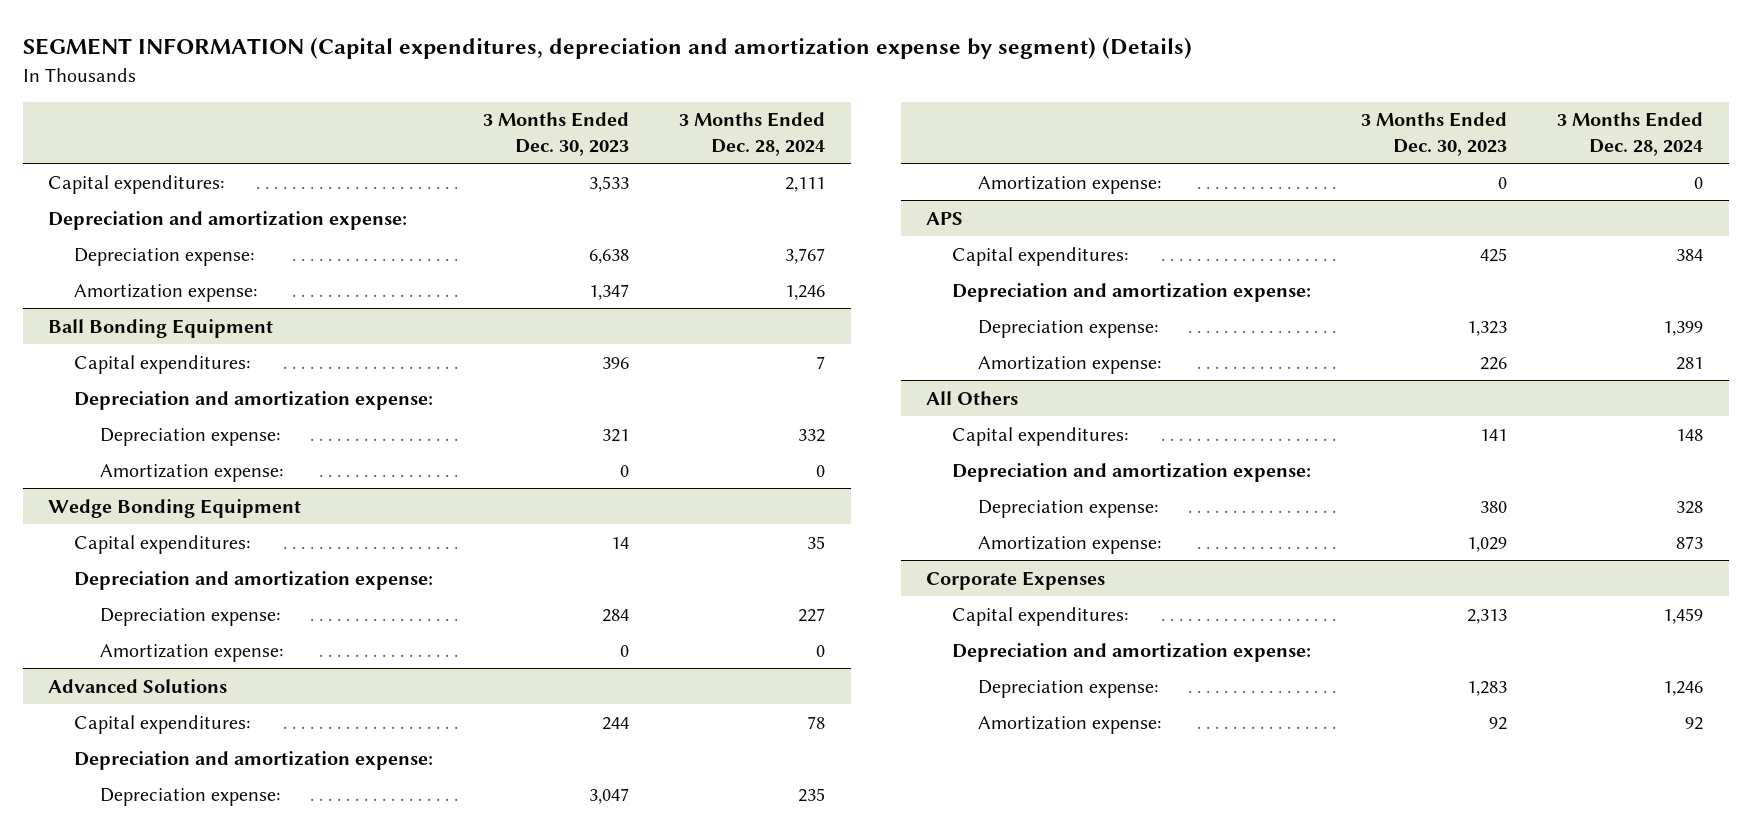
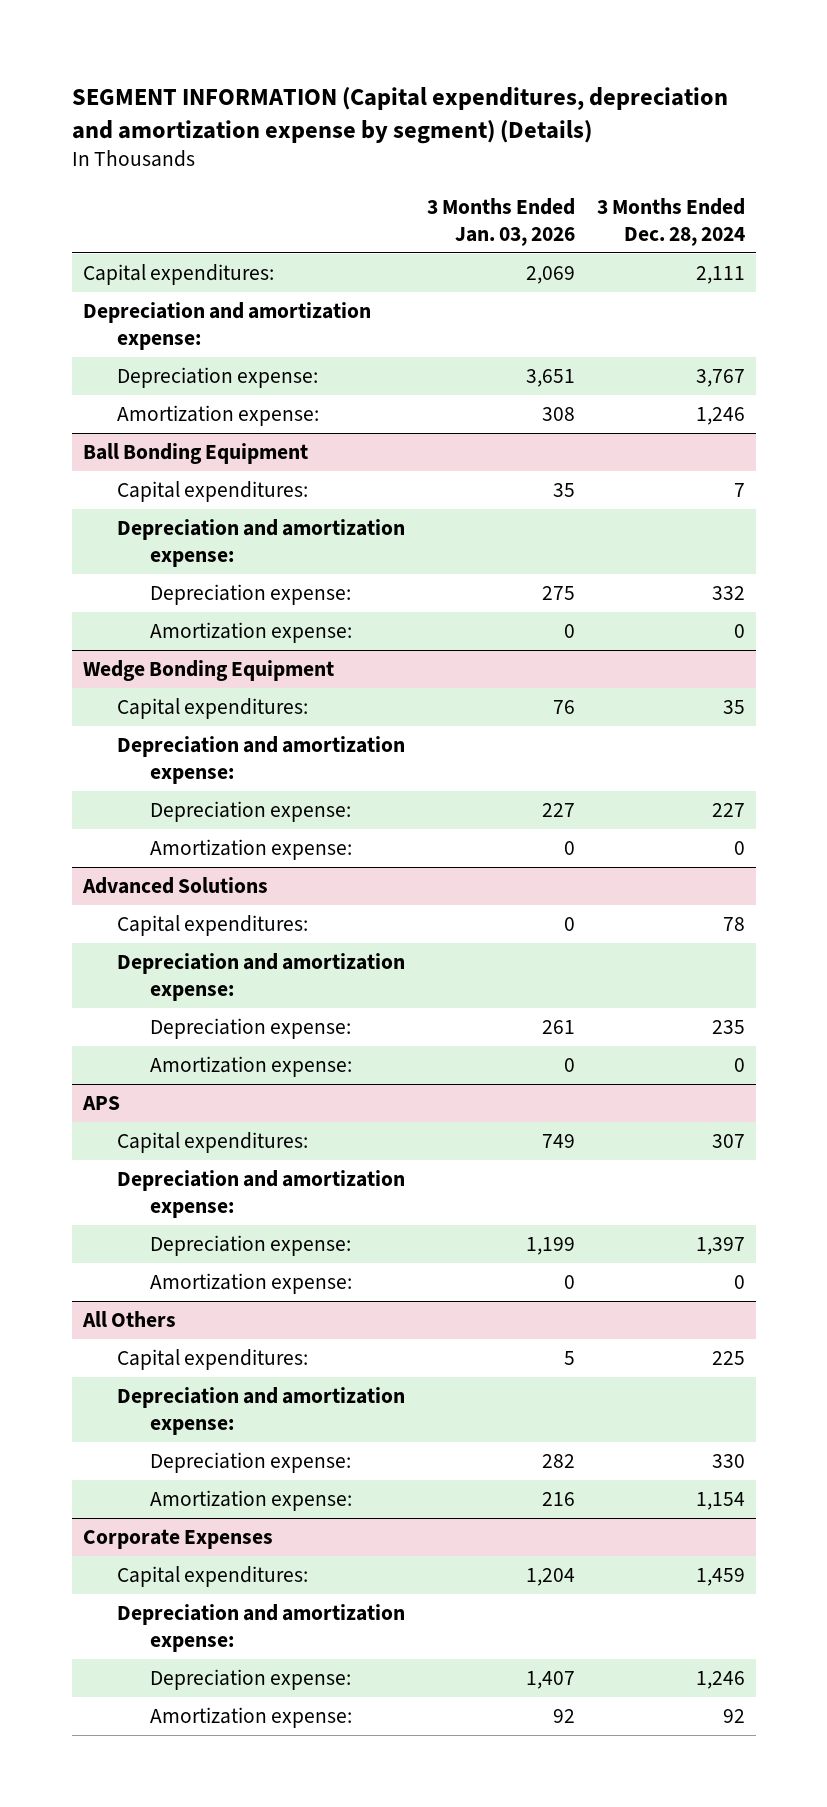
- | 3 Months Ended Dec. 30, 2023 | 3 Months Ended Dec. 28, 2024
+ | 3 Months Ended Jan. 03, 2026 | 3 Months Ended Dec. 28, 2024
@ APS
- Capital expenditures: | 425 | 384
+ Capital expenditures: | 749 | 307
- Depreciation expense: | 1,323 | 1,399
- Amortization expense: | 226 | 281
+ Depreciation expense: | 1,199 | 1,397
+ Amortization expense: | 0 | 0
@ All Others
- Capital expenditures: | 141 | 148
+ Capital expenditures: | 5 | 225
- Depreciation expense: | 380 | 328
- Amortization expense: | 1,029 | 873
+ Depreciation expense: | 282 | 330
+ Amortization expense: | 216 | 1,154

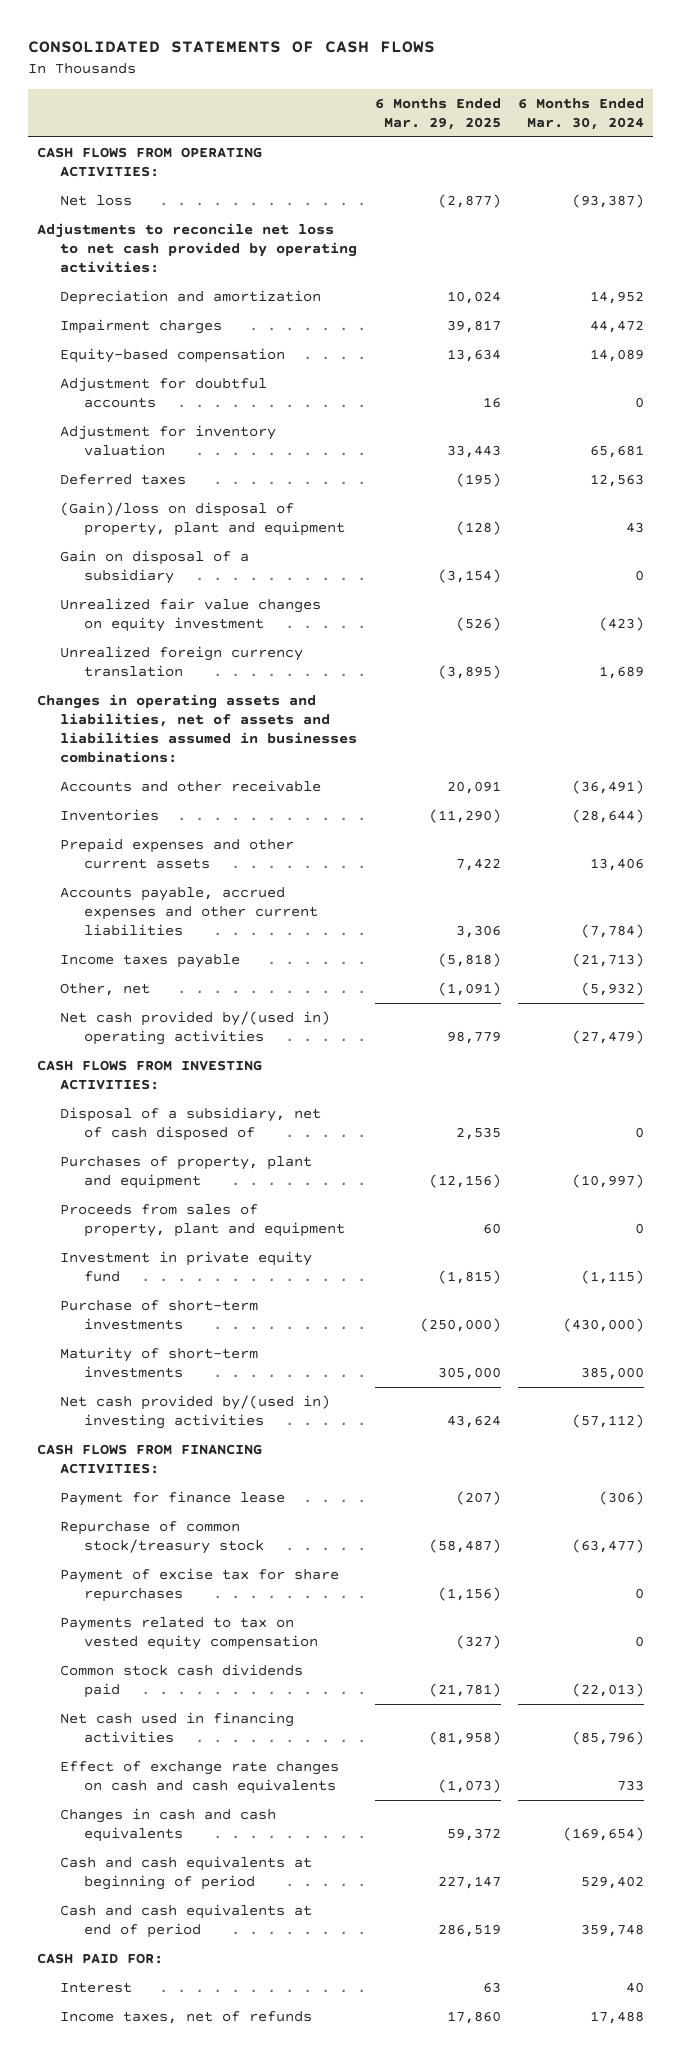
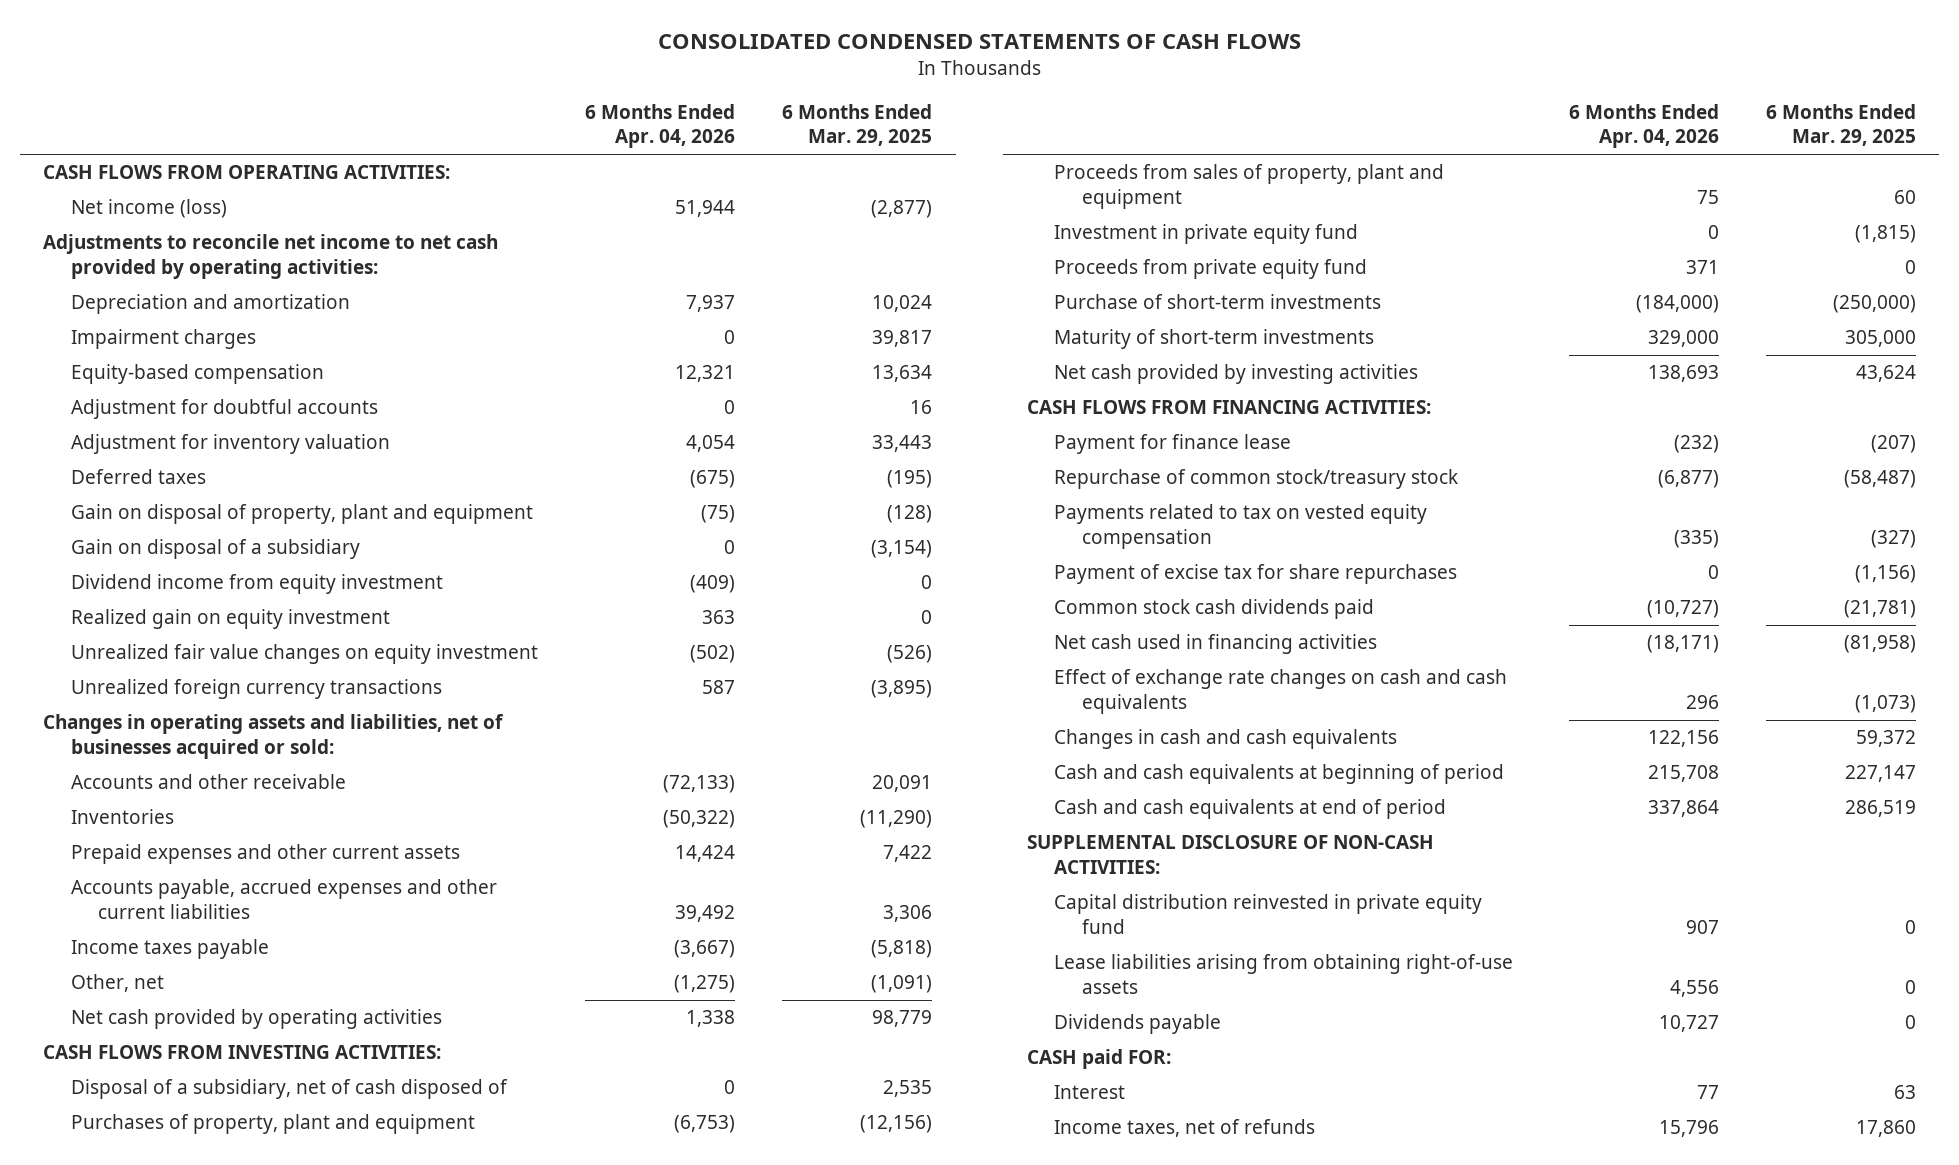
- CONSOLIDATED STATEMENTS OF CASH FLOWS
+ CONSOLIDATED CONDENSED STATEMENTS OF CASH FLOWS
- | 6 Months Ended Mar. 29, 2025 | 6 Months Ended Mar. 30, 2024
+ | 6 Months Ended Apr. 04, 2026 | 6 Months Ended Mar. 29, 2025
- Net loss | (2,877) | (93,387)
- Adjustments to reconcile net loss to net cash provided by operating activities:
+ Net income (loss) | 51,944 | (2,877)
+ Adjustments to reconcile net income to net cash provided by operating activities:
- (Gain)/loss on disposal of property, plant and equipment | (128) | 43
+ Gain on disposal of property, plant and equipment | (75) | (128)
+ Dividend income from equity investment | (409) | 0
+ Realized gain on equity investment | 363 | 0
- Unrealized foreign currency translation | (3,895) | 1,689
- Changes in operating assets and liabilities, net of assets and liabilities assumed in businesses combinations:
+ Unrealized foreign currency transactions | 587 | (3,895)
+ Changes in operating assets and liabilities, net of businesses acquired or sold:
- Net cash provided by/(used in) operating activities | 98,779 | (27,479)
+ Net cash provided by operating activities | 1,338 | 98,779
+ Proceeds from private equity fund | 371 | 0
- Net cash provided by/(used in) investing activities | 43,624 | (57,112)
+ Net cash provided by investing activities | 138,693 | 43,624
moved down: Payment of excise tax for share repurchases | 0 | (1,156)
- CASH PAID FOR:
+ SUPPLEMENTAL DISCLOSURE OF NON-CASH ACTIVITIES:
+ Capital distribution reinvested in private equity fund | 907 | 0
+ Lease liabilities arising from obtaining right-of-use assets | 4,556 | 0
+ Dividends payable | 10,727 | 0
+ CASH paid FOR:

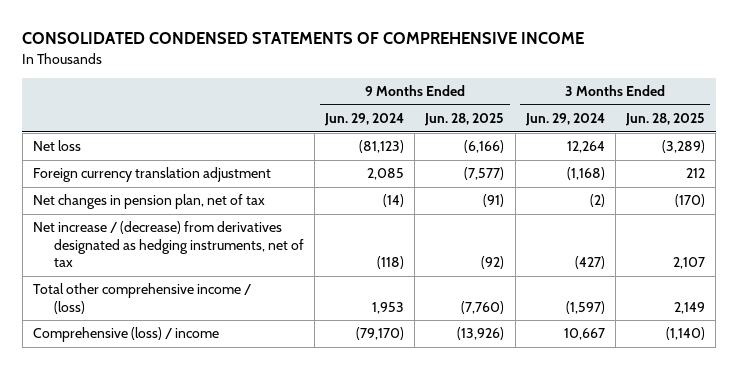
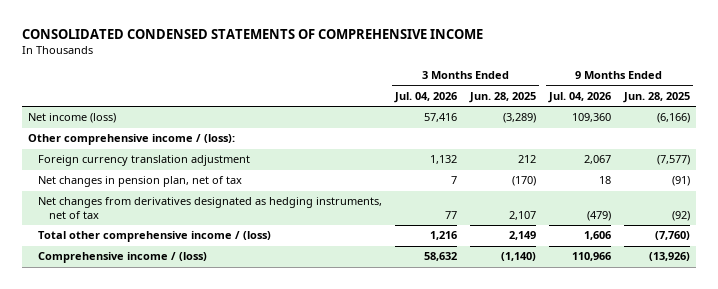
- | 9 Months Ended Jun. 29, 2024 | 9 Months Ended Jun. 28, 2025 | 3 Months Ended Jun. 29, 2024 | 3 Months Ended Jun. 28, 2025
+ | 3 Months Ended Jul. 04, 2026 | 3 Months Ended Jun. 28, 2025 | 9 Months Ended Jul. 04, 2026 | 9 Months Ended Jun. 28, 2025
- Net loss | (81,123) | (6,166) | 12,264 | (3,289)
+ Net income (loss) | 57,416 | (3,289) | 109,360 | (6,166)
+ Other comprehensive income / (loss):
- Net increase / (decrease) from derivatives designated as hedging instruments, net of tax | (118) | (92) | (427) | 2,107
+ Net changes from derivatives designated as hedging instruments, net of tax | 77 | 2,107 | (479) | (92)
- Comprehensive (loss) / income | (79,170) | (13,926) | 10,667 | (1,140)
+ Comprehensive income / (loss) | 58,632 | (1,140) | 110,966 | (13,926)

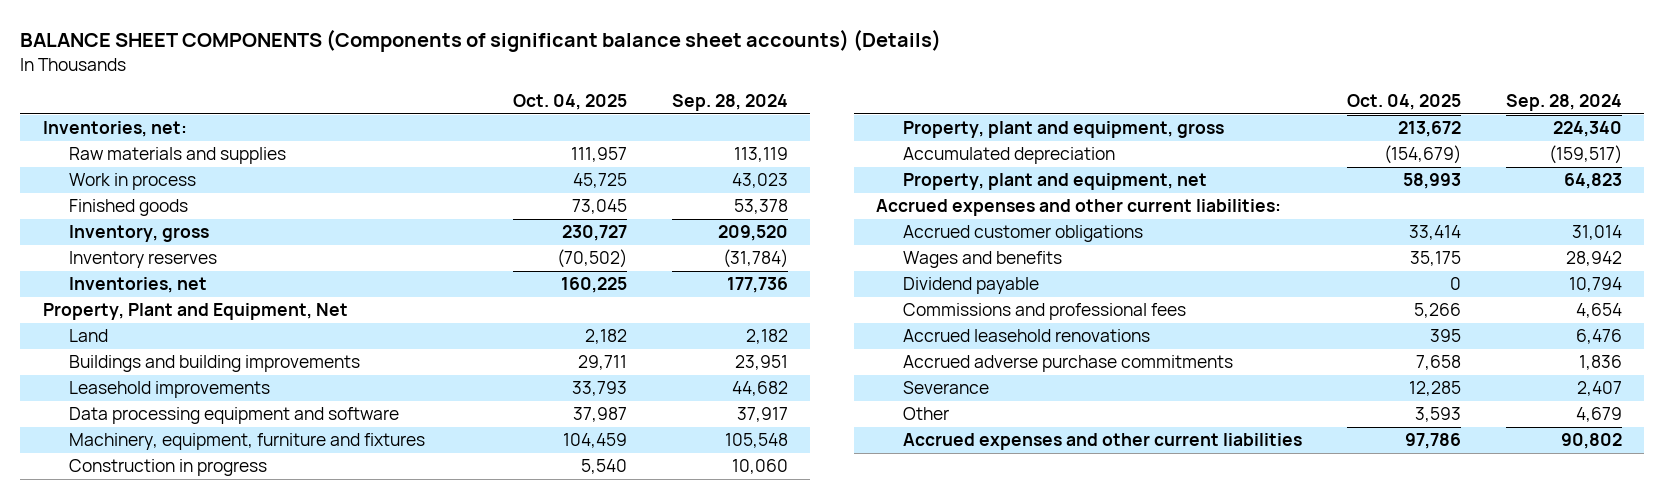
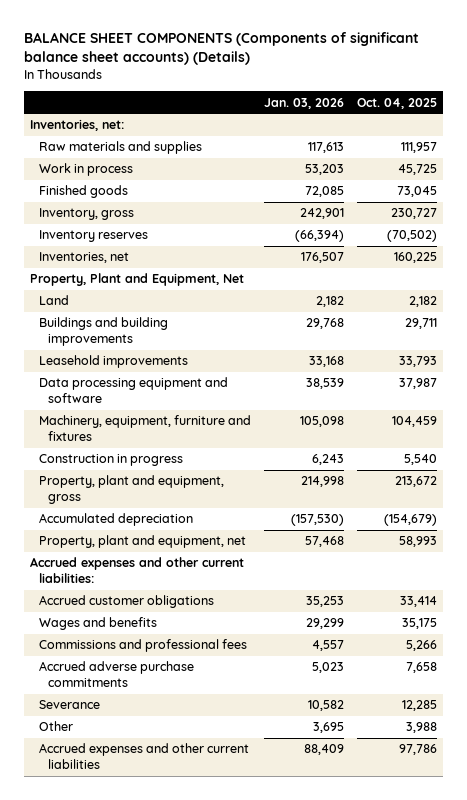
- | Oct. 04, 2025 | Sep. 28, 2024
+ | Jan. 03, 2026 | Oct. 04, 2025
- Dividend payable | 0 | 10,794
- Accrued leasehold renovations | 395 | 6,476
- Other | 3,593 | 4,679
+ Other | 3,695 | 3,988

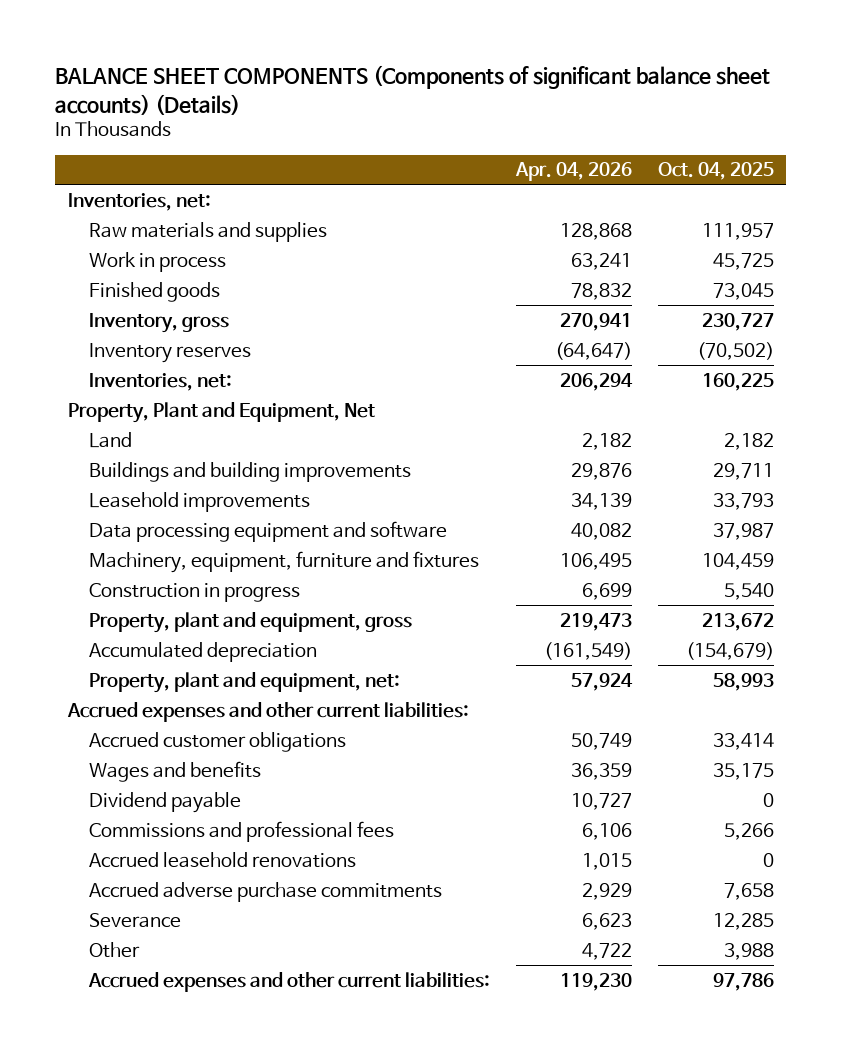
- | Jan. 03, 2026 | Oct. 04, 2025
+ | Apr. 04, 2026 | Oct. 04, 2025
- Inventories, net | 176,507 | 160,225
+ Inventories, net: | 206,294 | 160,225
- Property, plant and equipment, net | 57,468 | 58,993
+ Property, plant and equipment, net: | 57,924 | 58,993
+ Dividend payable | 10,727 | 0
+ Accrued leasehold renovations | 1,015 | 0
- Accrued expenses and other current liabilities | 88,409 | 97,786
+ Accrued expenses and other current liabilities: | 119,230 | 97,786

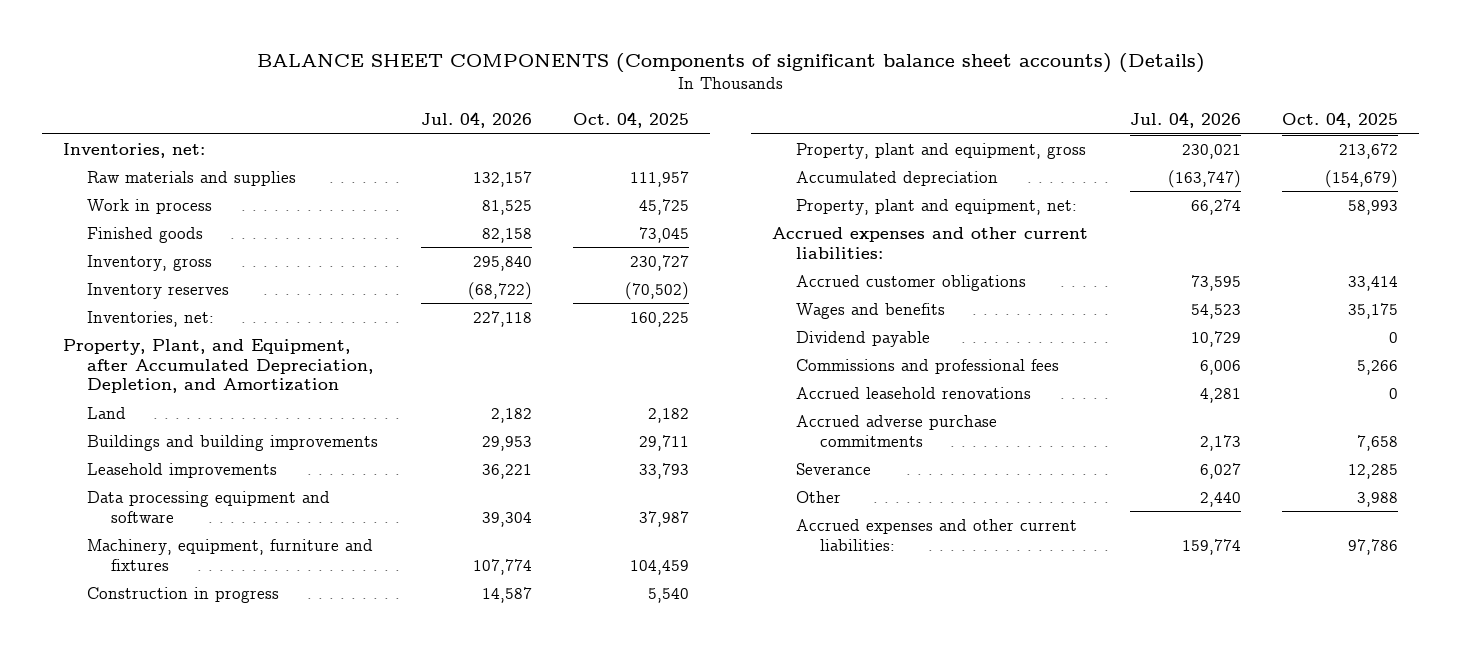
- | Apr. 04, 2026 | Oct. 04, 2025
+ | Jul. 04, 2026 | Oct. 04, 2025
- Property, Plant and Equipment, Net
+ Property, Plant, and Equipment, after Accumulated Depreciation, Depletion, and Amortization

